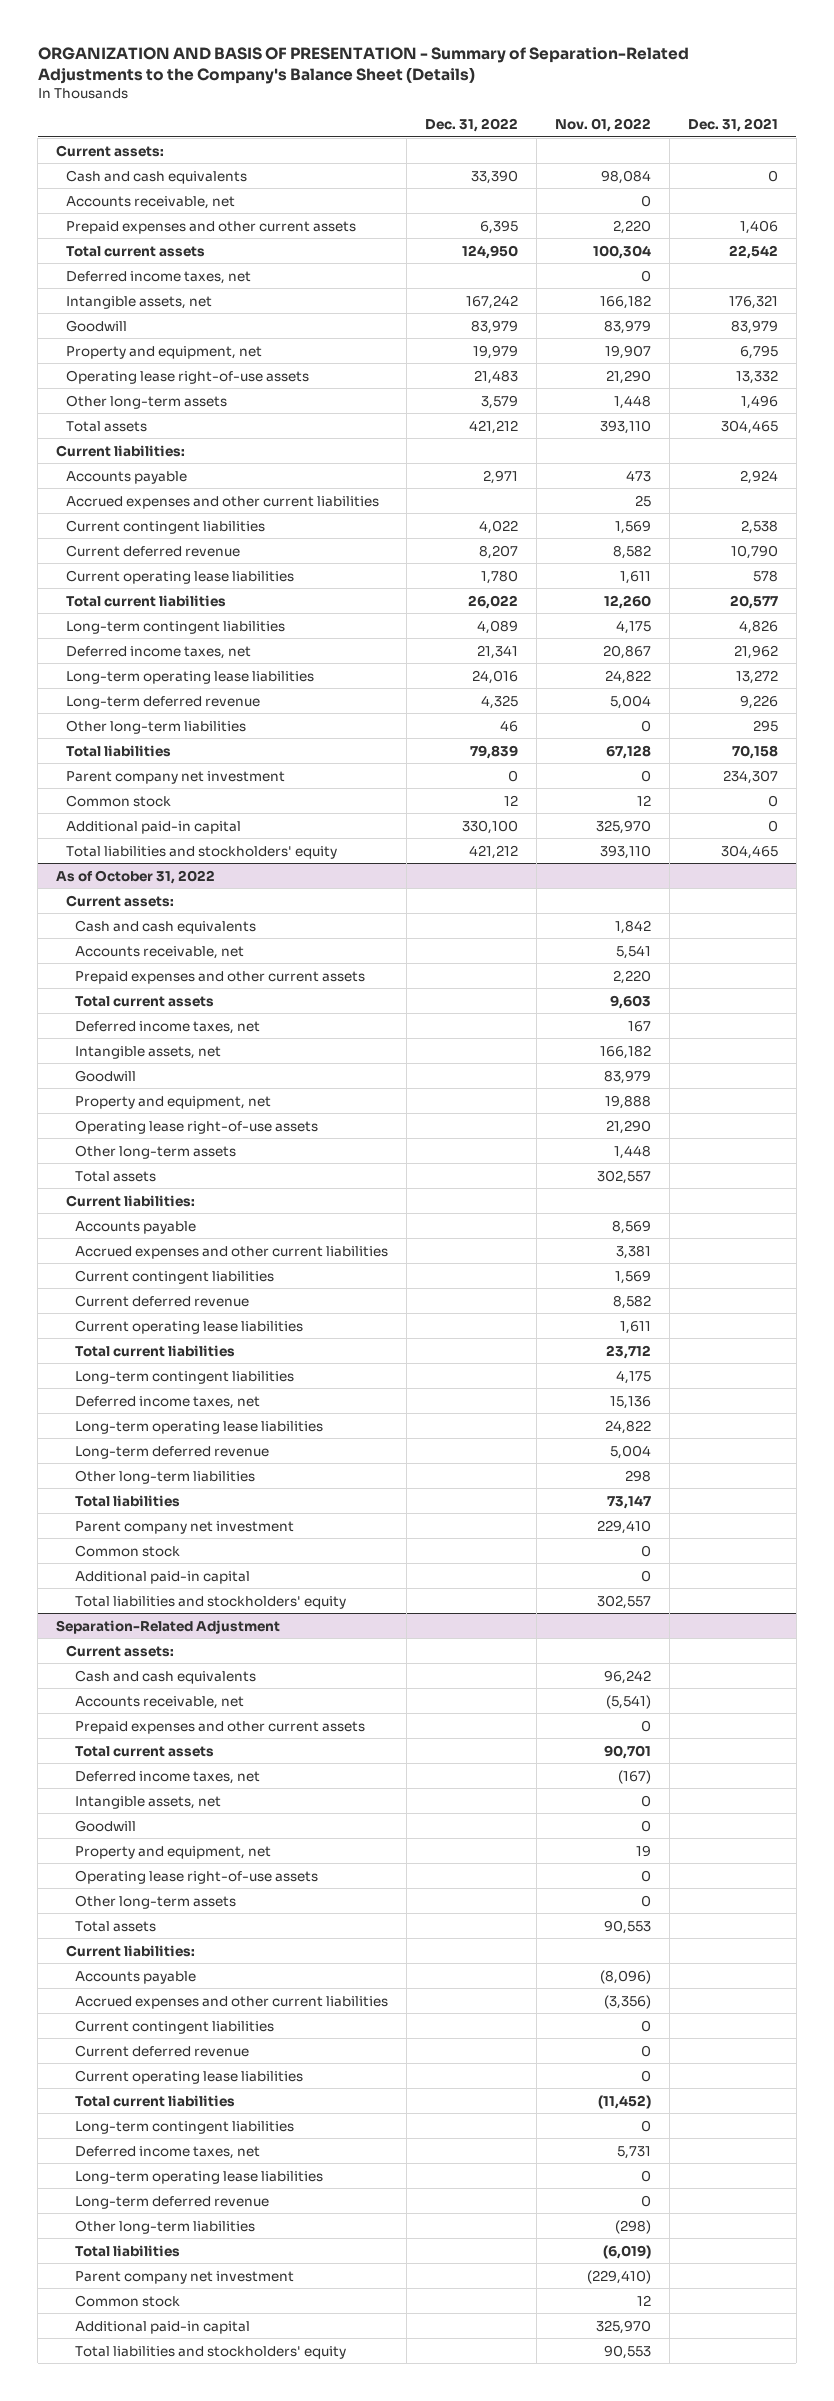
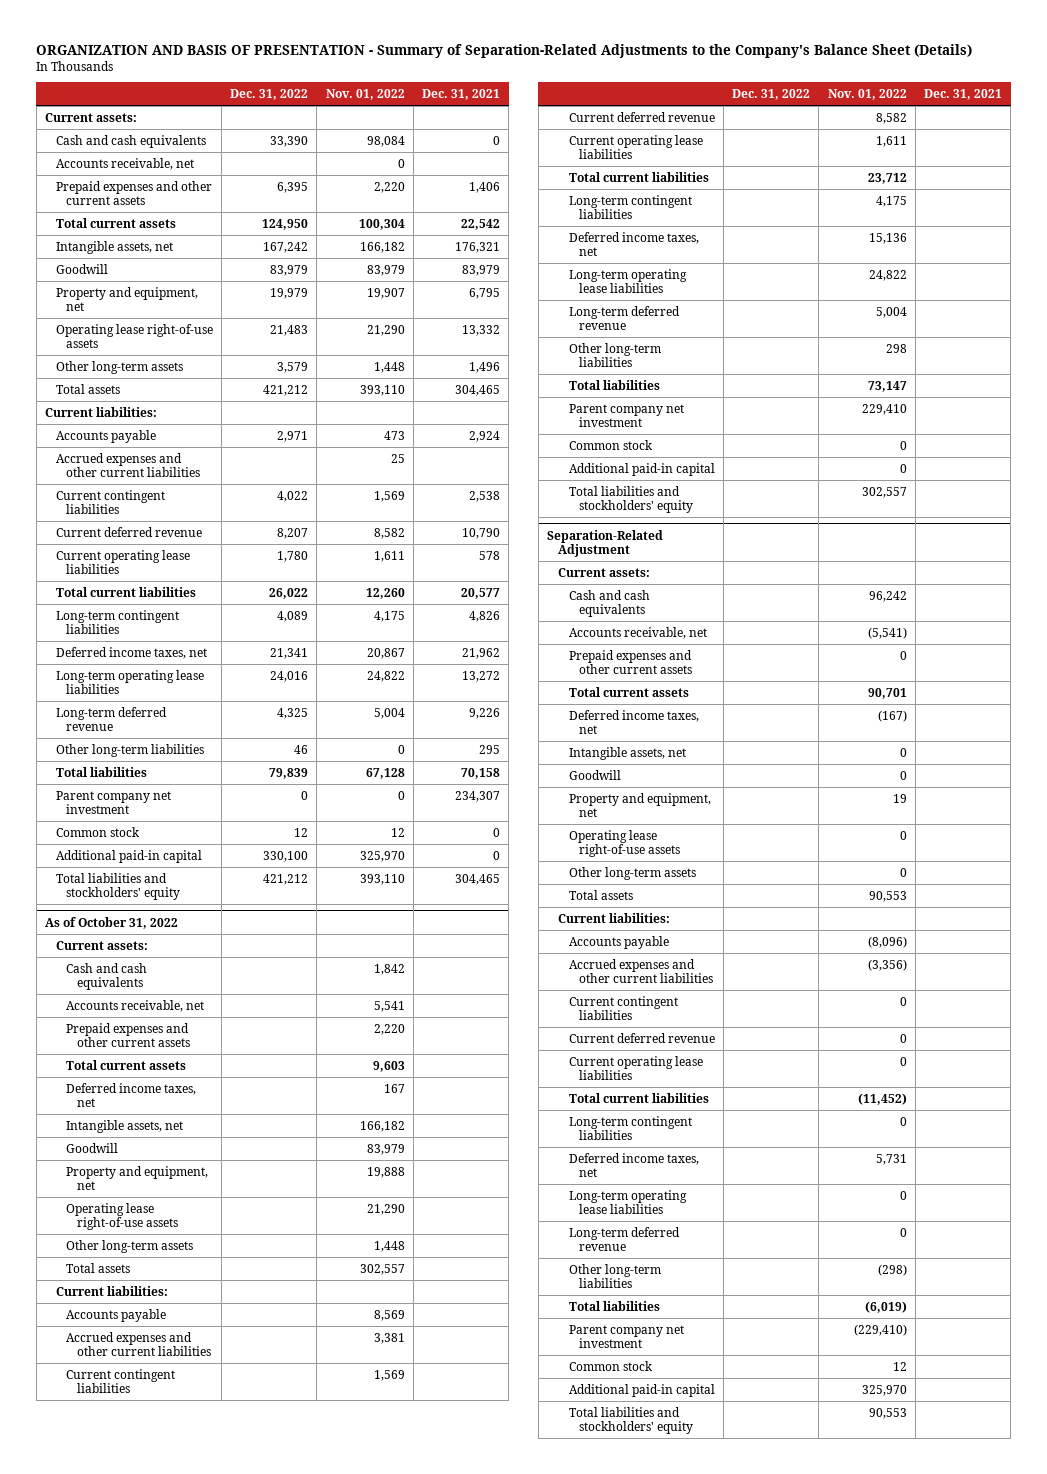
- Deferred income taxes, net | | 0 |

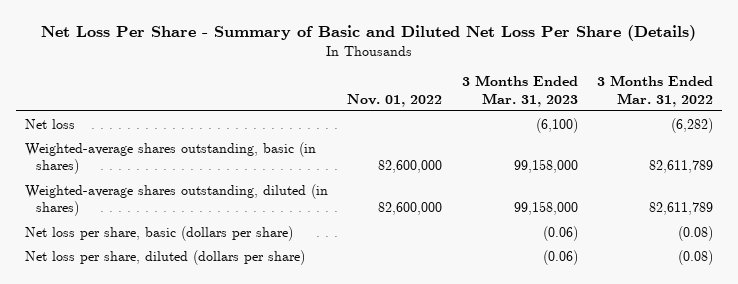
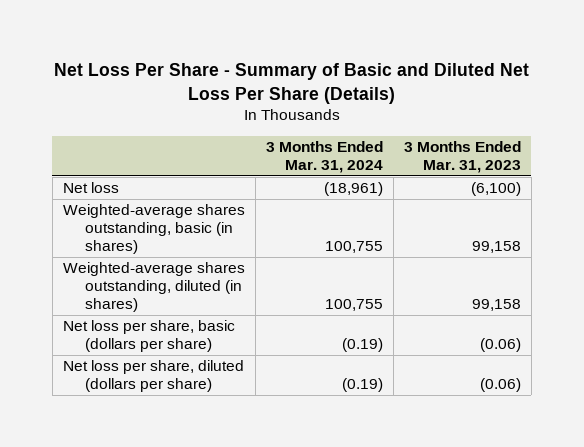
- | Nov. 01, 2022 | 3 Months Ended Mar. 31, 2023 | 3 Months Ended Mar. 31, 2022
+ | 3 Months Ended Mar. 31, 2024 | 3 Months Ended Mar. 31, 2023
- Weighted-average shares outstanding, basic (in shares) | 82,600,000 | 99,158,000 | 82,611,789
- Weighted-average shares outstanding, diluted (in shares) | 82,600,000 | 99,158,000 | 82,611,789
+ Weighted-average shares outstanding, basic (in shares) | 100,755 | 99,158
+ Weighted-average shares outstanding, diluted (in shares) | 100,755 | 99,158

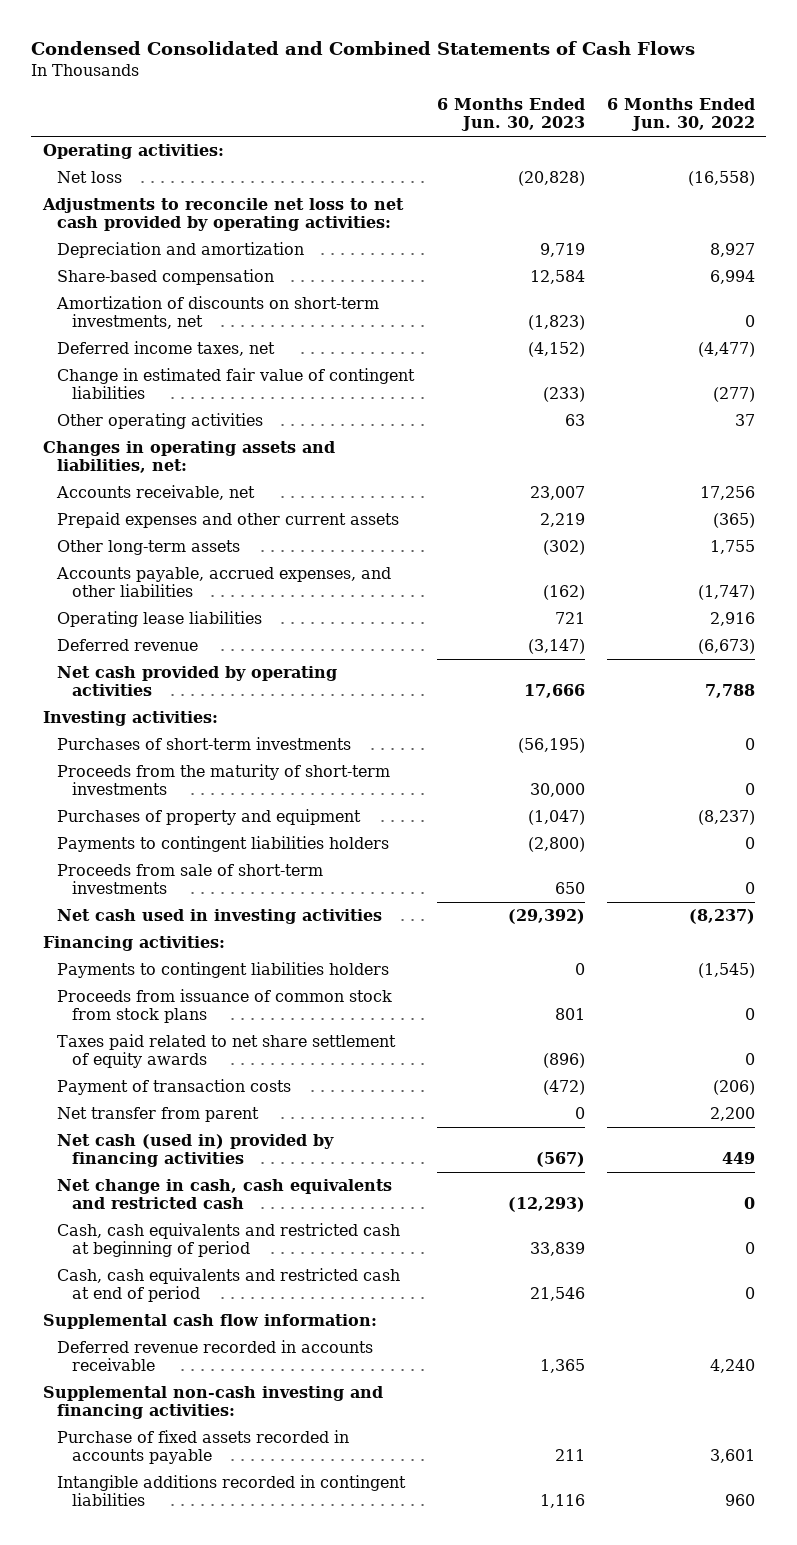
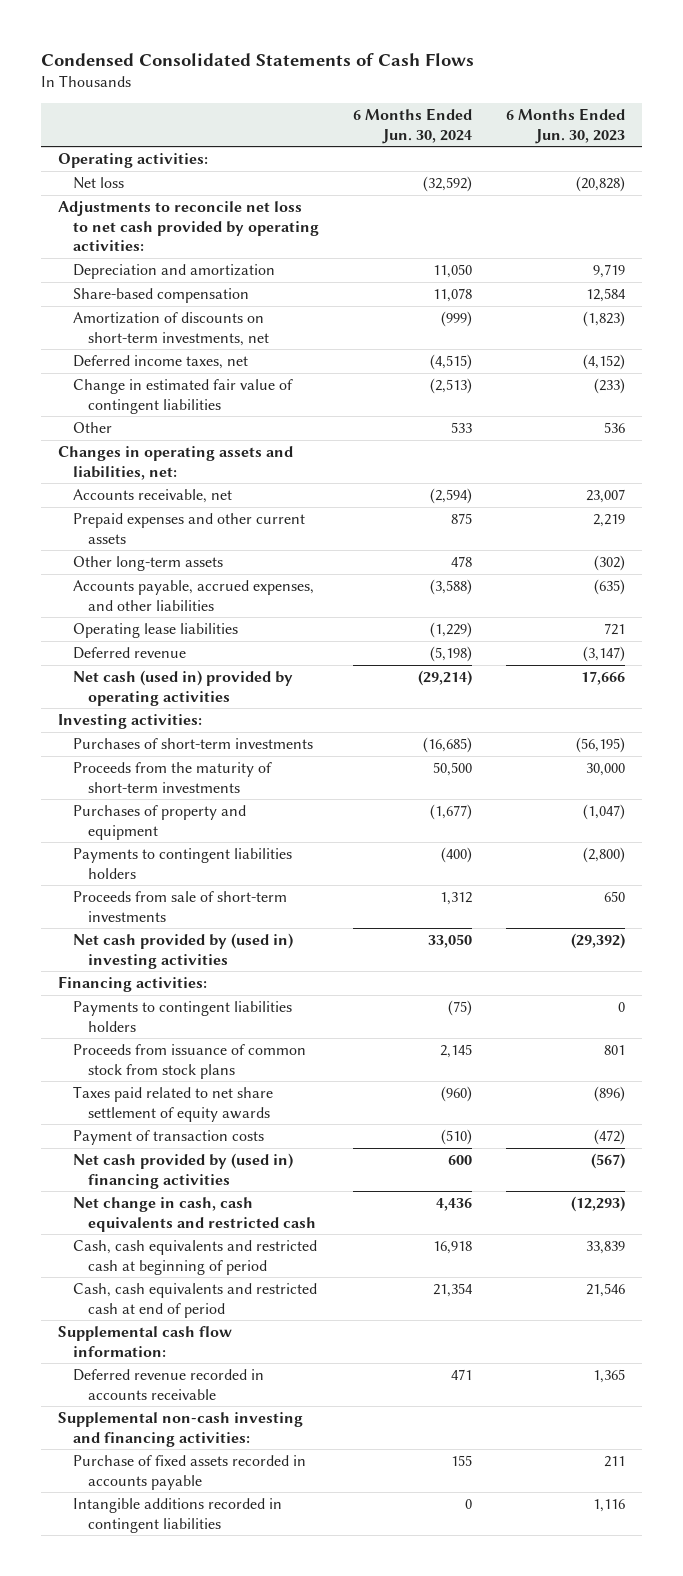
- Condensed Consolidated and Combined Statements of Cash Flows
+ Condensed Consolidated Statements of Cash Flows
- | 6 Months Ended Jun. 30, 2023 | 6 Months Ended Jun. 30, 2022
+ | 6 Months Ended Jun. 30, 2024 | 6 Months Ended Jun. 30, 2023
- Other operating activities | 63 | 37
+ Other | 533 | 536
- Accounts payable, accrued expenses, and other liabilities | (162) | (1,747)
+ Accounts payable, accrued expenses, and other liabilities | (3,588) | (635)
- Net cash provided by operating activities | 17,666 | 7,788
+ Net cash (used in) provided by operating activities | (29,214) | 17,666
- Net cash used in investing activities | (29,392) | (8,237)
+ Net cash provided by (used in) investing activities | 33,050 | (29,392)
- Net transfer from parent | 0 | 2,200
- Net cash (used in) provided by financing activities | (567) | 449
+ Net cash provided by (used in) financing activities | 600 | (567)

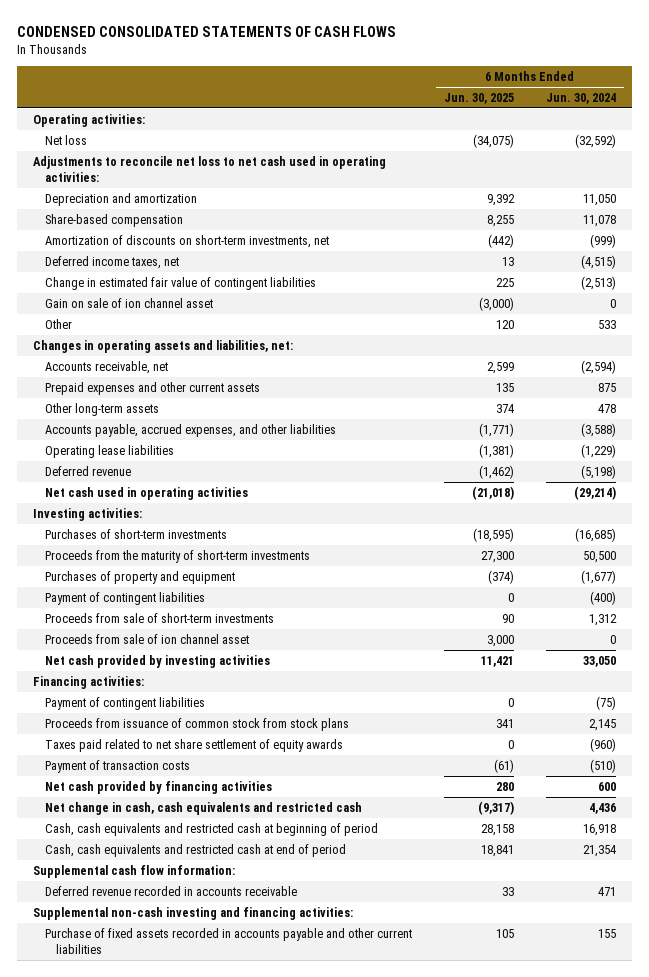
- Condensed Consolidated Statements of Cash Flows
+ CONDENSED CONSOLIDATED STATEMENTS OF CASH FLOWS
- | 6 Months Ended Jun. 30, 2024 | 6 Months Ended Jun. 30, 2023
+ | 6 Months Ended Jun. 30, 2025 | 6 Months Ended Jun. 30, 2024
- Adjustments to reconcile net loss to net cash provided by operating activities:
+ Adjustments to reconcile net loss to net cash used in operating activities:
+ Gain on sale of ion channel asset | (3,000) | 0
- Net cash (used in) provided by operating activities | (29,214) | 17,666
+ Net cash used in operating activities | (21,018) | (29,214)
- Payments to contingent liabilities holders | (400) | (2,800)
+ Payment of contingent liabilities | 0 | (400)
- Net cash provided by (used in) investing activities | 33,050 | (29,392)
+ Proceeds from sale of ion channel asset | 3,000 | 0
+ Net cash provided by investing activities | 11,421 | 33,050
- Payments to contingent liabilities holders | (75) | 0
+ Payment of contingent liabilities | 0 | (75)
- Net cash provided by (used in) financing activities | 600 | (567)
+ Net cash provided by financing activities | 280 | 600
- Purchase of fixed assets recorded in accounts payable | 155 | 211
- Intangible additions recorded in contingent liabilities | 0 | 1,116
+ Purchase of fixed assets recorded in accounts payable and other current liabilities | 105 | 155

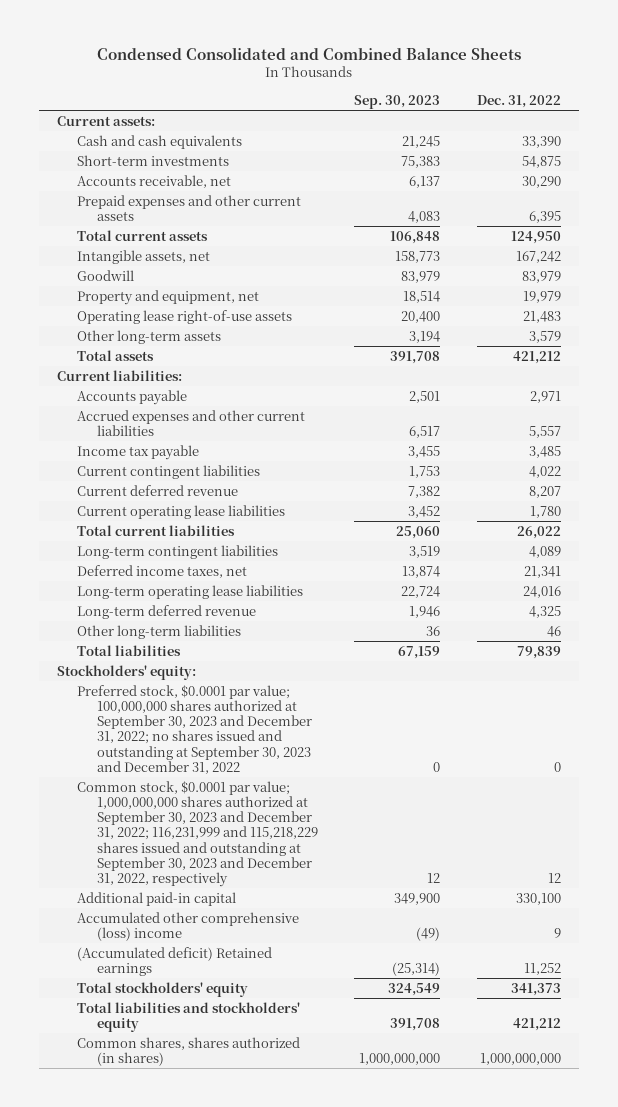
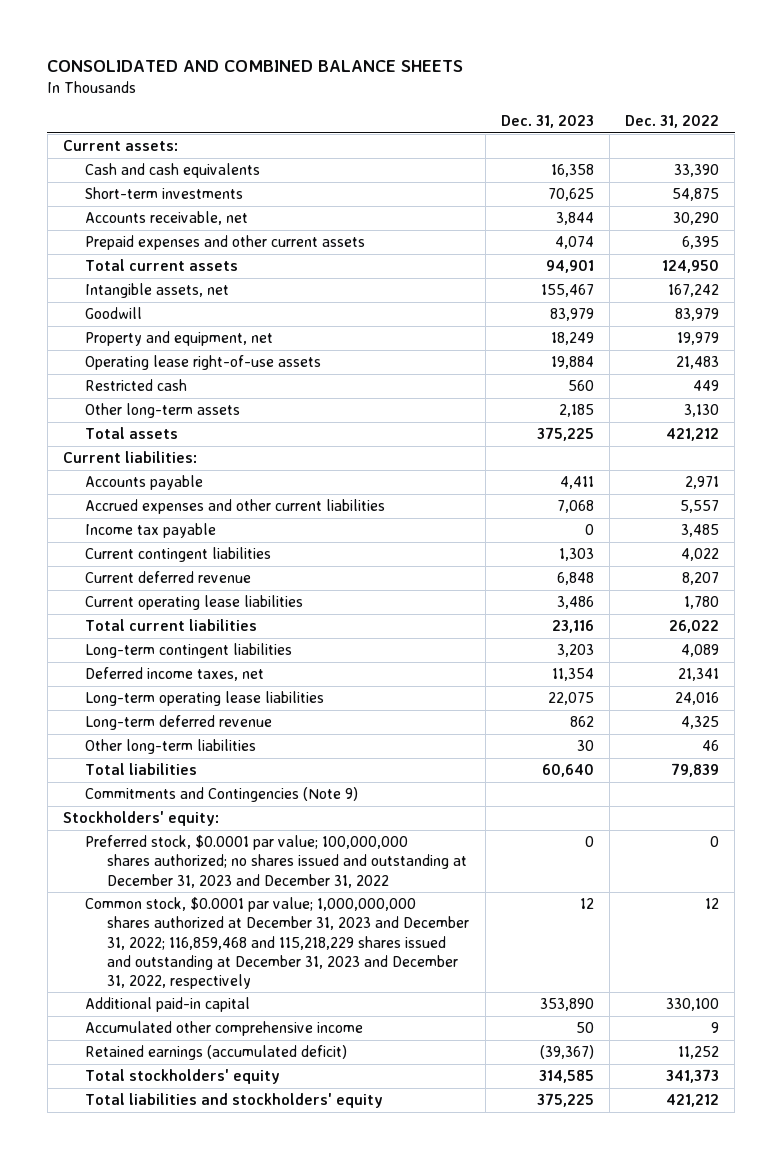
- Condensed Consolidated and Combined Balance Sheets
+ CONSOLIDATED AND COMBINED BALANCE SHEETS
- | Sep. 30, 2023 | Dec. 31, 2022
+ | Dec. 31, 2023 | Dec. 31, 2022
- Other long-term assets | 3,194 | 3,579
+ Restricted cash | 560 | 449
+ Other long-term assets | 2,185 | 3,130
+ Commitments and Contingencies (Note 9)
- Preferred stock, $0.0001 par value; 100,000,000 shares authorized at September 30, 2023 and December 31, 2022; no shares issued and outstanding at September 30, 2023 and December 31, 2022 | 0 | 0
- Common stock, $0.0001 par value; 1,000,000,000 shares authorized at September 30, 2023 and December 31, 2022; 116,231,999 and 115,218,229 shares issued and outstanding at September 30, 2023 and December 31, 2022, respectively | 12 | 12
+ Preferred stock, $0.0001 par value; 100,000,000 shares authorized; no shares issued and outstanding at December 31, 2023 and December 31, 2022 | 0 | 0
+ Common stock, $0.0001 par value; 1,000,000,000 shares authorized at December 31, 2023 and December 31, 2022; 116,859,468 and 115,218,229 shares issued and outstanding at December 31, 2023 and December 31, 2022, respectively | 12 | 12
- Accumulated other comprehensive (loss) income | (49) | 9
- (Accumulated deficit) Retained earnings | (25,314) | 11,252
+ Accumulated other comprehensive income | 50 | 9
+ Retained earnings (accumulated deficit) | (39,367) | 11,252
- Common shares, shares authorized (in shares) | 1,000,000,000 | 1,000,000,000

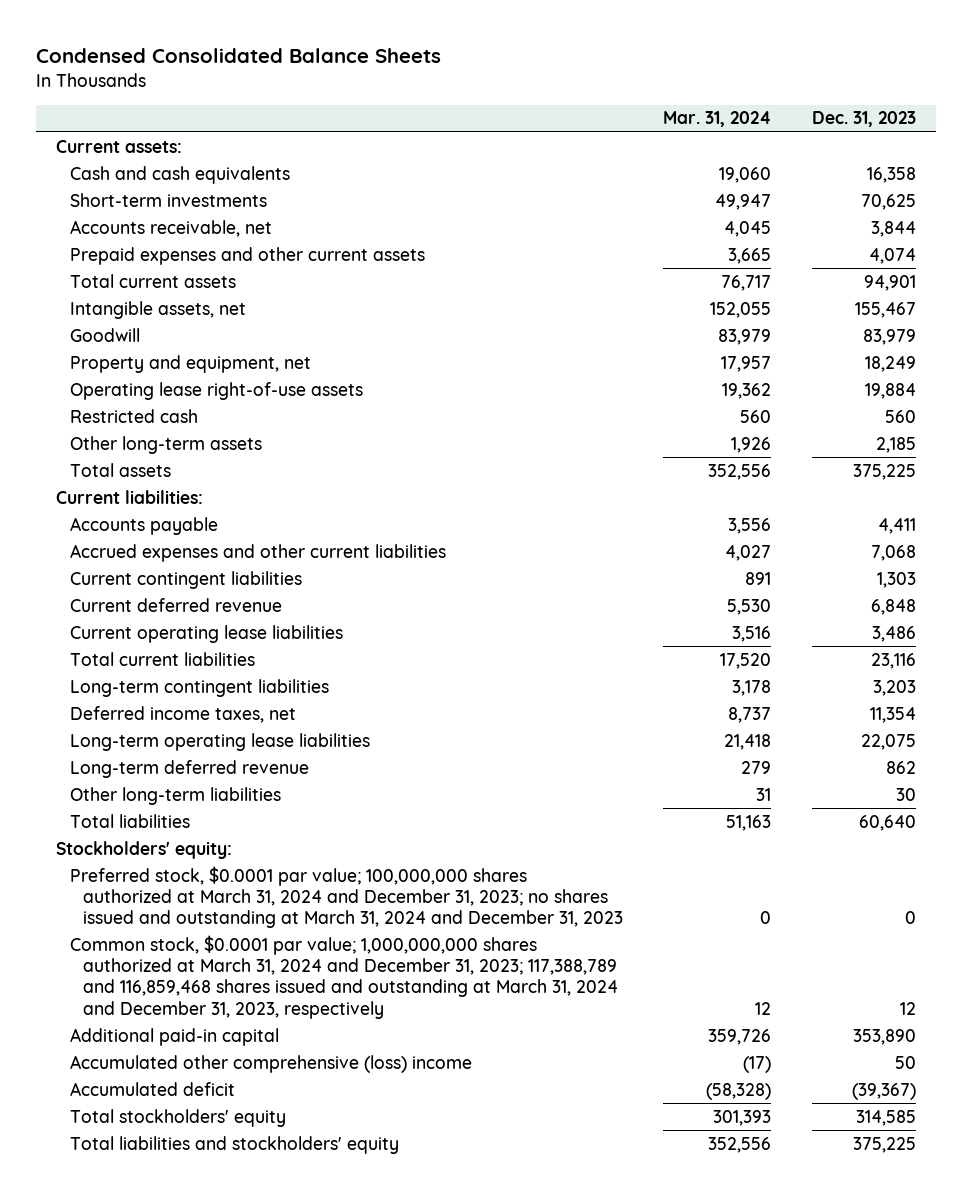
- CONSOLIDATED AND COMBINED BALANCE SHEETS
+ Condensed Consolidated Balance Sheets
- | Dec. 31, 2023 | Dec. 31, 2022
+ | Mar. 31, 2024 | Dec. 31, 2023
- Income tax payable | 0 | 3,485
- Commitments and Contingencies (Note 9)
- Preferred stock, $0.0001 par value; 100,000,000 shares authorized; no shares issued and outstanding at December 31, 2023 and December 31, 2022 | 0 | 0
- Common stock, $0.0001 par value; 1,000,000,000 shares authorized at December 31, 2023 and December 31, 2022; 116,859,468 and 115,218,229 shares issued and outstanding at December 31, 2023 and December 31, 2022, respectively | 12 | 12
+ Preferred stock, $0.0001 par value; 100,000,000 shares authorized at March 31, 2024 and December 31, 2023; no shares issued and outstanding at March 31, 2024 and December 31, 2023 | 0 | 0
+ Common stock, $0.0001 par value; 1,000,000,000 shares authorized at March 31, 2024 and December 31, 2023; 117,388,789 and 116,859,468 shares issued and outstanding at March 31, 2024 and December 31, 2023, respectively | 12 | 12
- Accumulated other comprehensive income | 50 | 9
- Retained earnings (accumulated deficit) | (39,367) | 11,252
+ Accumulated other comprehensive (loss) income | (17) | 50
+ Accumulated deficit | (58,328) | (39,367)

